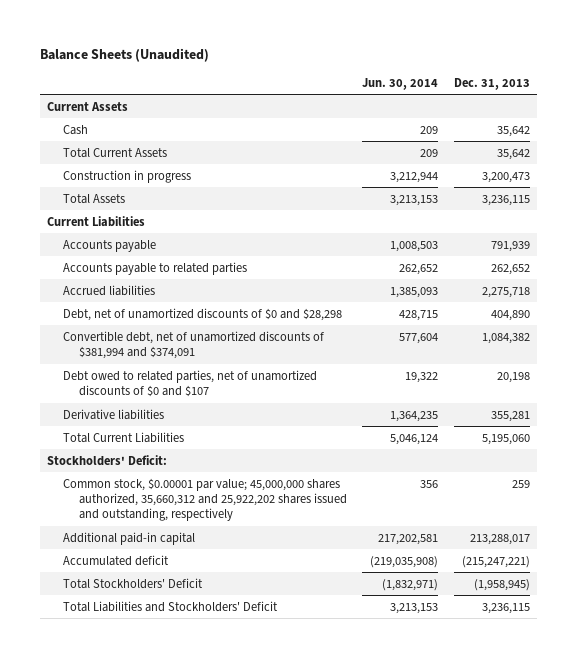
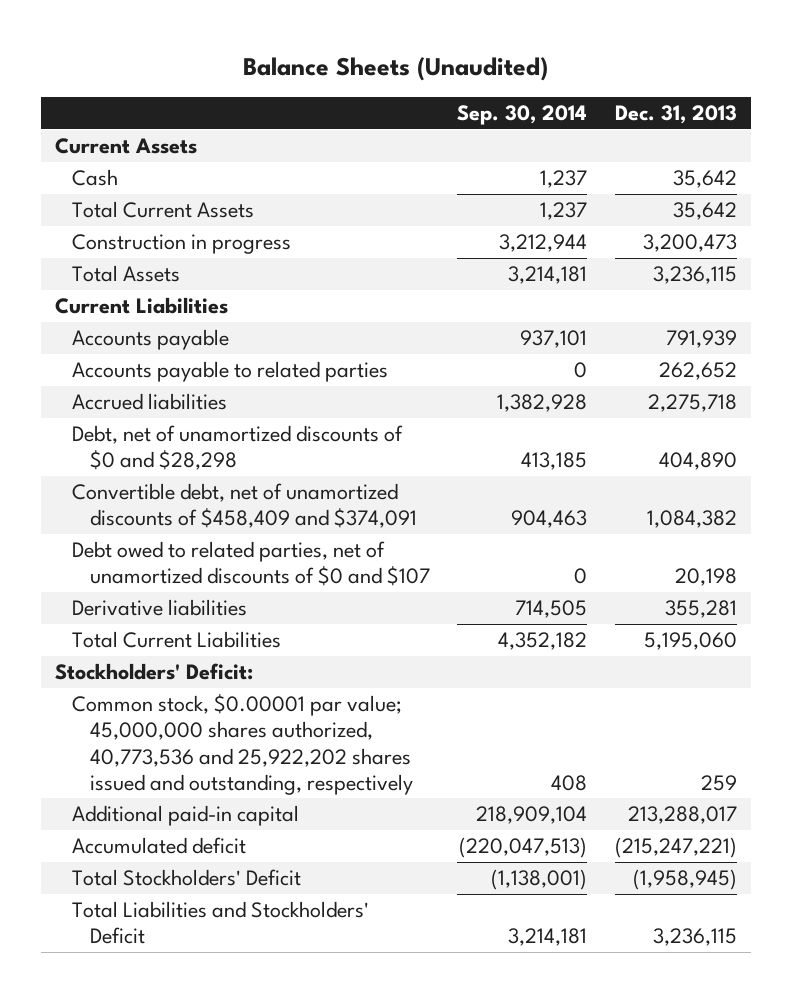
- | Jun. 30, 2014 | Dec. 31, 2013
+ | Sep. 30, 2014 | Dec. 31, 2013
- Convertible debt, net of unamortized discounts of $381,994 and $374,091 | 577,604 | 1,084,382
+ Convertible debt, net of unamortized discounts of $458,409 and $374,091 | 904,463 | 1,084,382
- Common stock, $0.00001 par value; 45,000,000 shares authorized, 35,660,312 and 25,922,202 shares issued and outstanding, respectively | 356 | 259
+ Common stock, $0.00001 par value; 45,000,000 shares authorized, 40,773,536 and 25,922,202 shares issued and outstanding, respectively | 408 | 259

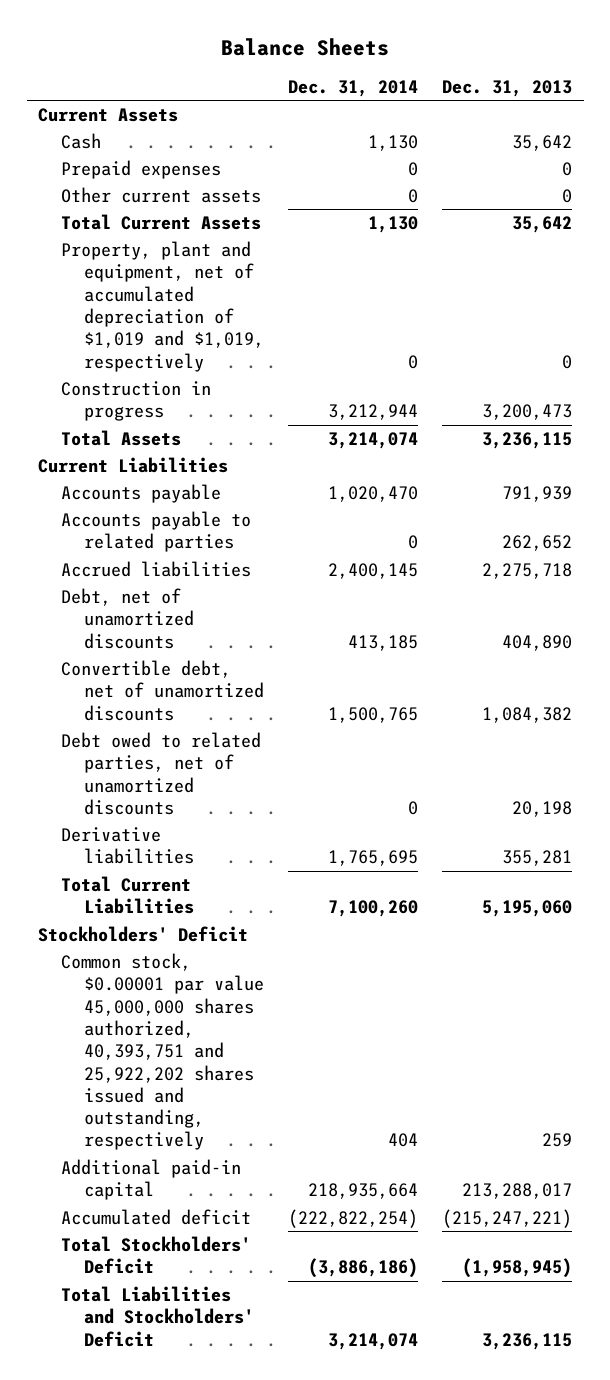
- Balance Sheets (Unaudited)
+ Balance Sheets
- | Sep. 30, 2014 | Dec. 31, 2013
+ | Dec. 31, 2014 | Dec. 31, 2013
+ Prepaid expenses | 0 | 0
+ Other current assets | 0 | 0
+ Property, plant and equipment, net of accumulated depreciation of $1,019 and $1,019, respectively | 0 | 0
- Debt, net of unamortized discounts of $0 and $28,298 | 413,185 | 404,890
- Convertible debt, net of unamortized discounts of $458,409 and $374,091 | 904,463 | 1,084,382
- Debt owed to related parties, net of unamortized discounts of $0 and $107 | 0 | 20,198
+ Debt, net of unamortized discounts | 413,185 | 404,890
+ Convertible debt, net of unamortized discounts | 1,500,765 | 1,084,382
+ Debt owed to related parties, net of unamortized discounts | 0 | 20,198
- Stockholders' Deficit:
- Common stock, $0.00001 par value; 45,000,000 shares authorized, 40,773,536 and 25,922,202 shares issued and outstanding, respectively | 408 | 259
+ Stockholders' Deficit
+ Common stock, $0.00001 par value 45,000,000 shares authorized, 40,393,751 and 25,922,202 shares issued and outstanding, respectively | 404 | 259

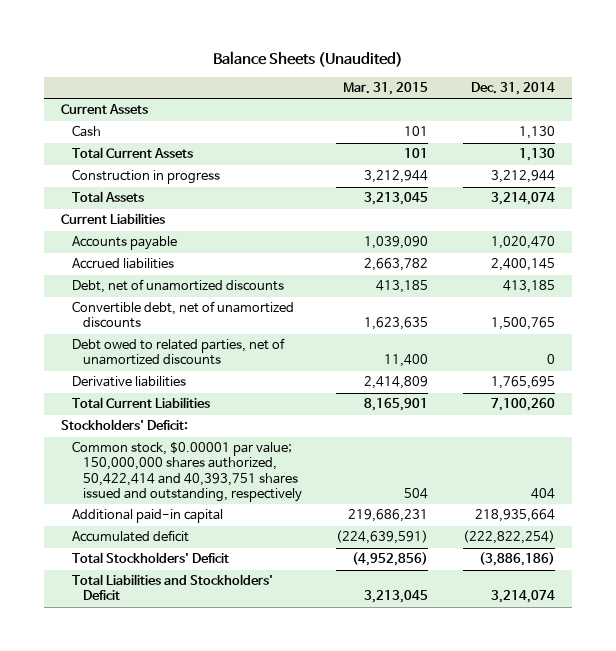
- Balance Sheets
+ Balance Sheets (Unaudited)
- | Dec. 31, 2014 | Dec. 31, 2013
+ | Mar. 31, 2015 | Dec. 31, 2014
- Prepaid expenses | 0 | 0
- Other current assets | 0 | 0
- Property, plant and equipment, net of accumulated depreciation of $1,019 and $1,019, respectively | 0 | 0
- Accounts payable to related parties | 0 | 262,652
- Stockholders' Deficit
- Common stock, $0.00001 par value 45,000,000 shares authorized, 40,393,751 and 25,922,202 shares issued and outstanding, respectively | 404 | 259
+ Stockholders' Deficit:
+ Common stock, $0.00001 par value; 150,000,000 shares authorized, 50,422,414 and 40,393,751 shares issued and outstanding, respectively | 504 | 404

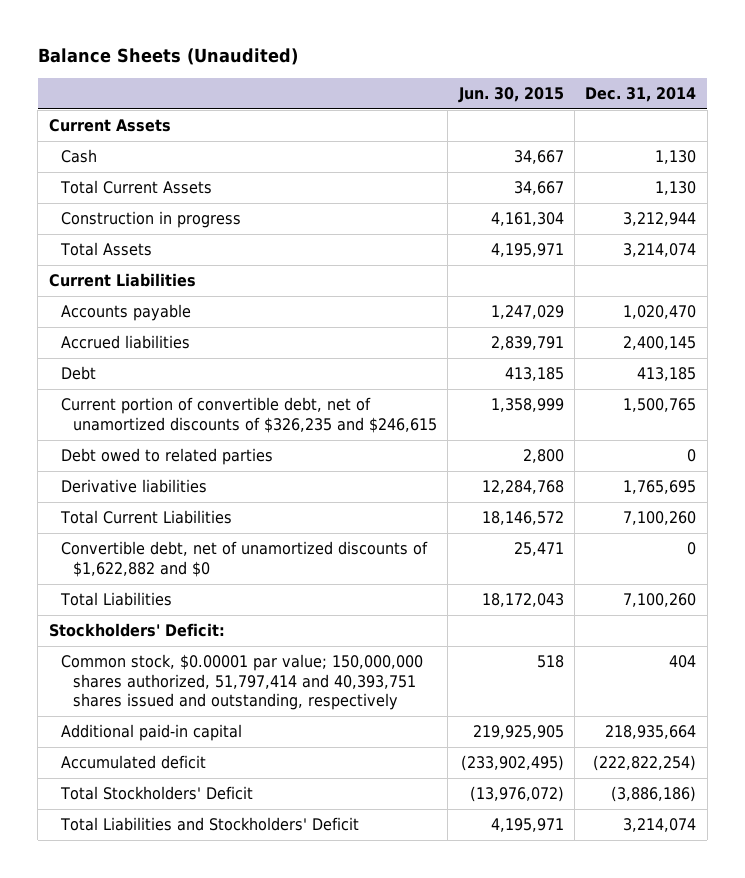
- | Mar. 31, 2015 | Dec. 31, 2014
+ | Jun. 30, 2015 | Dec. 31, 2014
- Debt, net of unamortized discounts | 413,185 | 413,185
- Convertible debt, net of unamortized discounts | 1,623,635 | 1,500,765
- Debt owed to related parties, net of unamortized discounts | 11,400 | 0
+ Debt | 413,185 | 413,185
+ Current portion of convertible debt, net of unamortized discounts of $326,235 and $246,615 | 1,358,999 | 1,500,765
+ Debt owed to related parties | 2,800 | 0
+ Convertible debt, net of unamortized discounts of $1,622,882 and $0 | 25,471 | 0
+ Total Liabilities | 18,172,043 | 7,100,260
- Common stock, $0.00001 par value; 150,000,000 shares authorized, 50,422,414 and 40,393,751 shares issued and outstanding, respectively | 504 | 404
+ Common stock, $0.00001 par value; 150,000,000 shares authorized, 51,797,414 and 40,393,751 shares issued and outstanding, respectively | 518 | 404

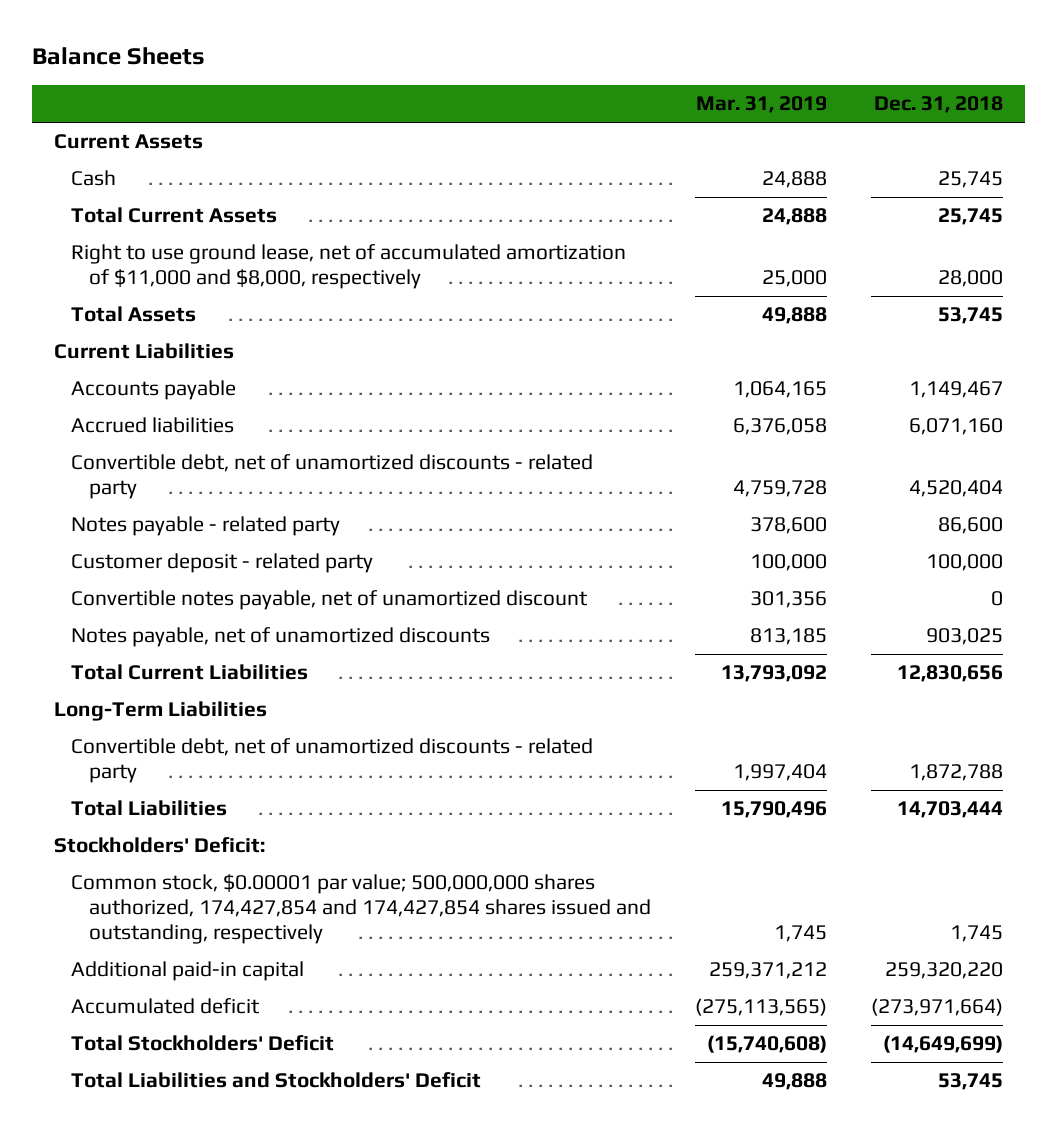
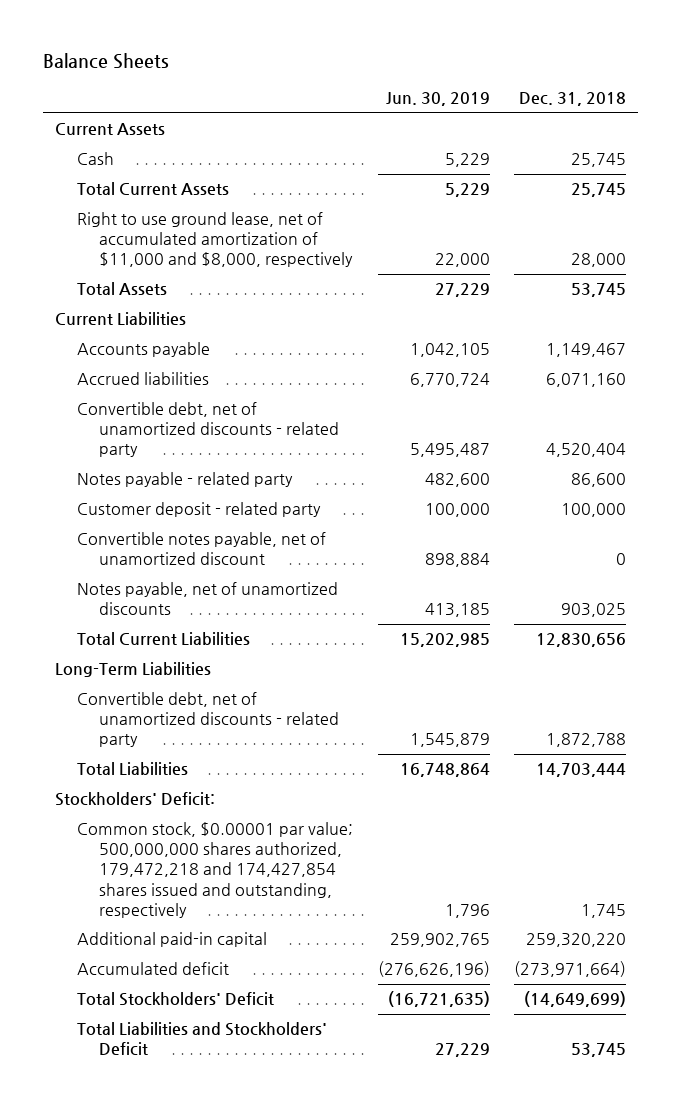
- | Mar. 31, 2019 | Dec. 31, 2018
+ | Jun. 30, 2019 | Dec. 31, 2018
- Common stock, $0.00001 par value; 500,000,000 shares authorized, 174,427,854 and 174,427,854 shares issued and outstanding, respectively | 1,745 | 1,745
+ Common stock, $0.00001 par value; 500,000,000 shares authorized, 179,472,218 and 174,427,854 shares issued and outstanding, respectively | 1,796 | 1,745

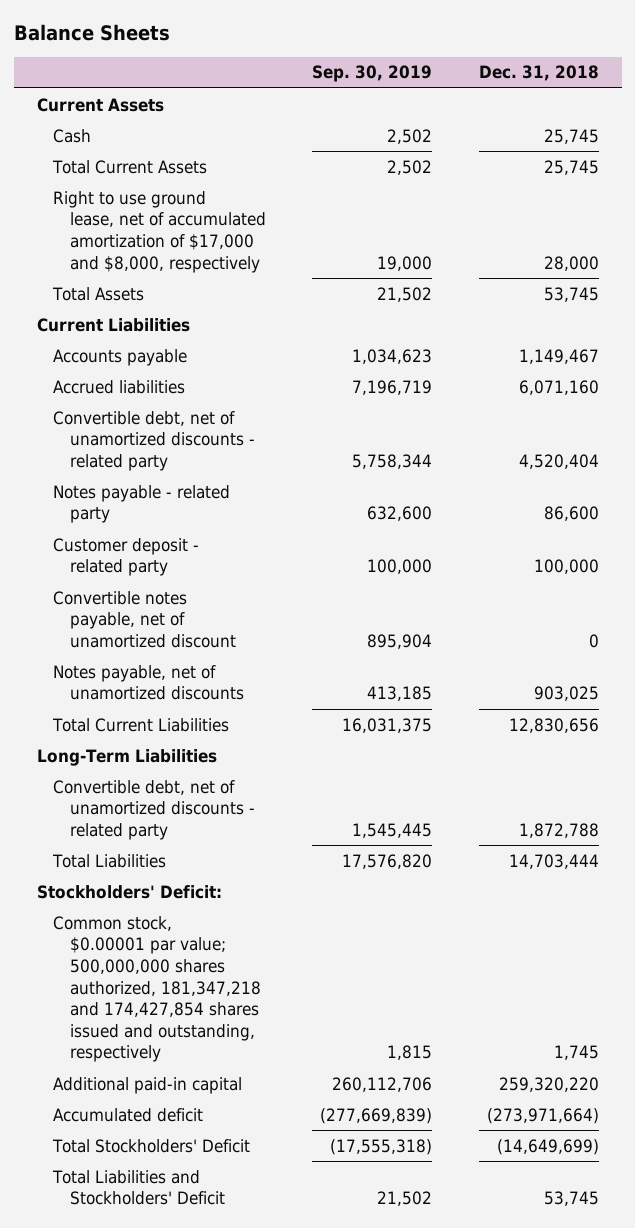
- | Jun. 30, 2019 | Dec. 31, 2018
+ | Sep. 30, 2019 | Dec. 31, 2018
- Right to use ground lease, net of accumulated amortization of $11,000 and $8,000, respectively | 22,000 | 28,000
+ Right to use ground lease, net of accumulated amortization of $17,000 and $8,000, respectively | 19,000 | 28,000
- Common stock, $0.00001 par value; 500,000,000 shares authorized, 179,472,218 and 174,427,854 shares issued and outstanding, respectively | 1,796 | 1,745
+ Common stock, $0.00001 par value; 500,000,000 shares authorized, 181,347,218 and 174,427,854 shares issued and outstanding, respectively | 1,815 | 1,745

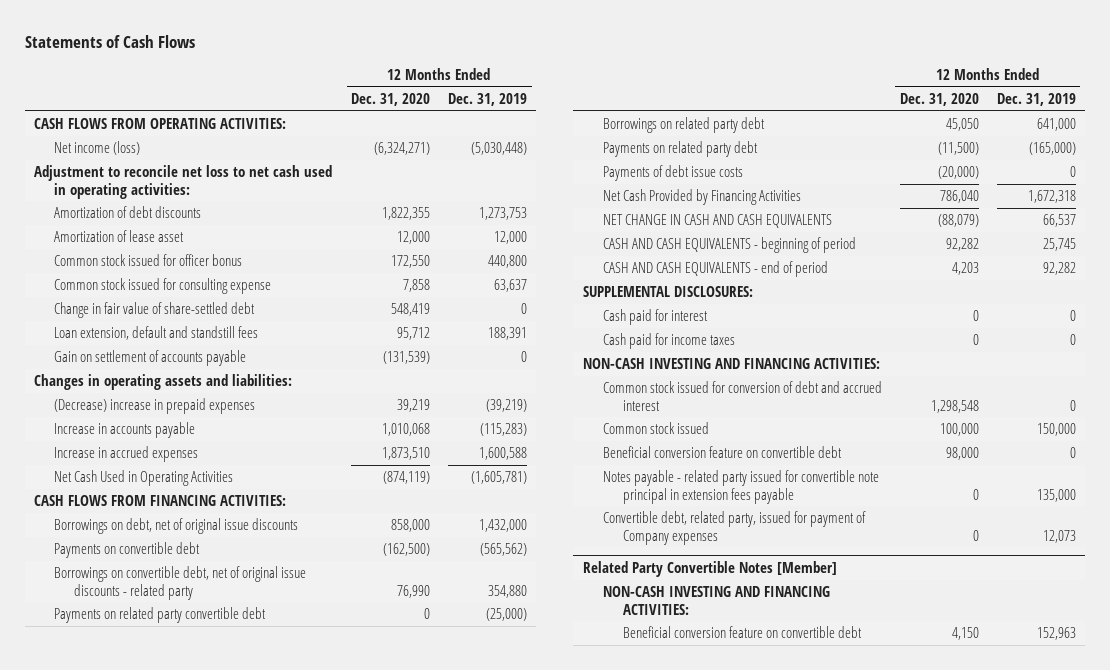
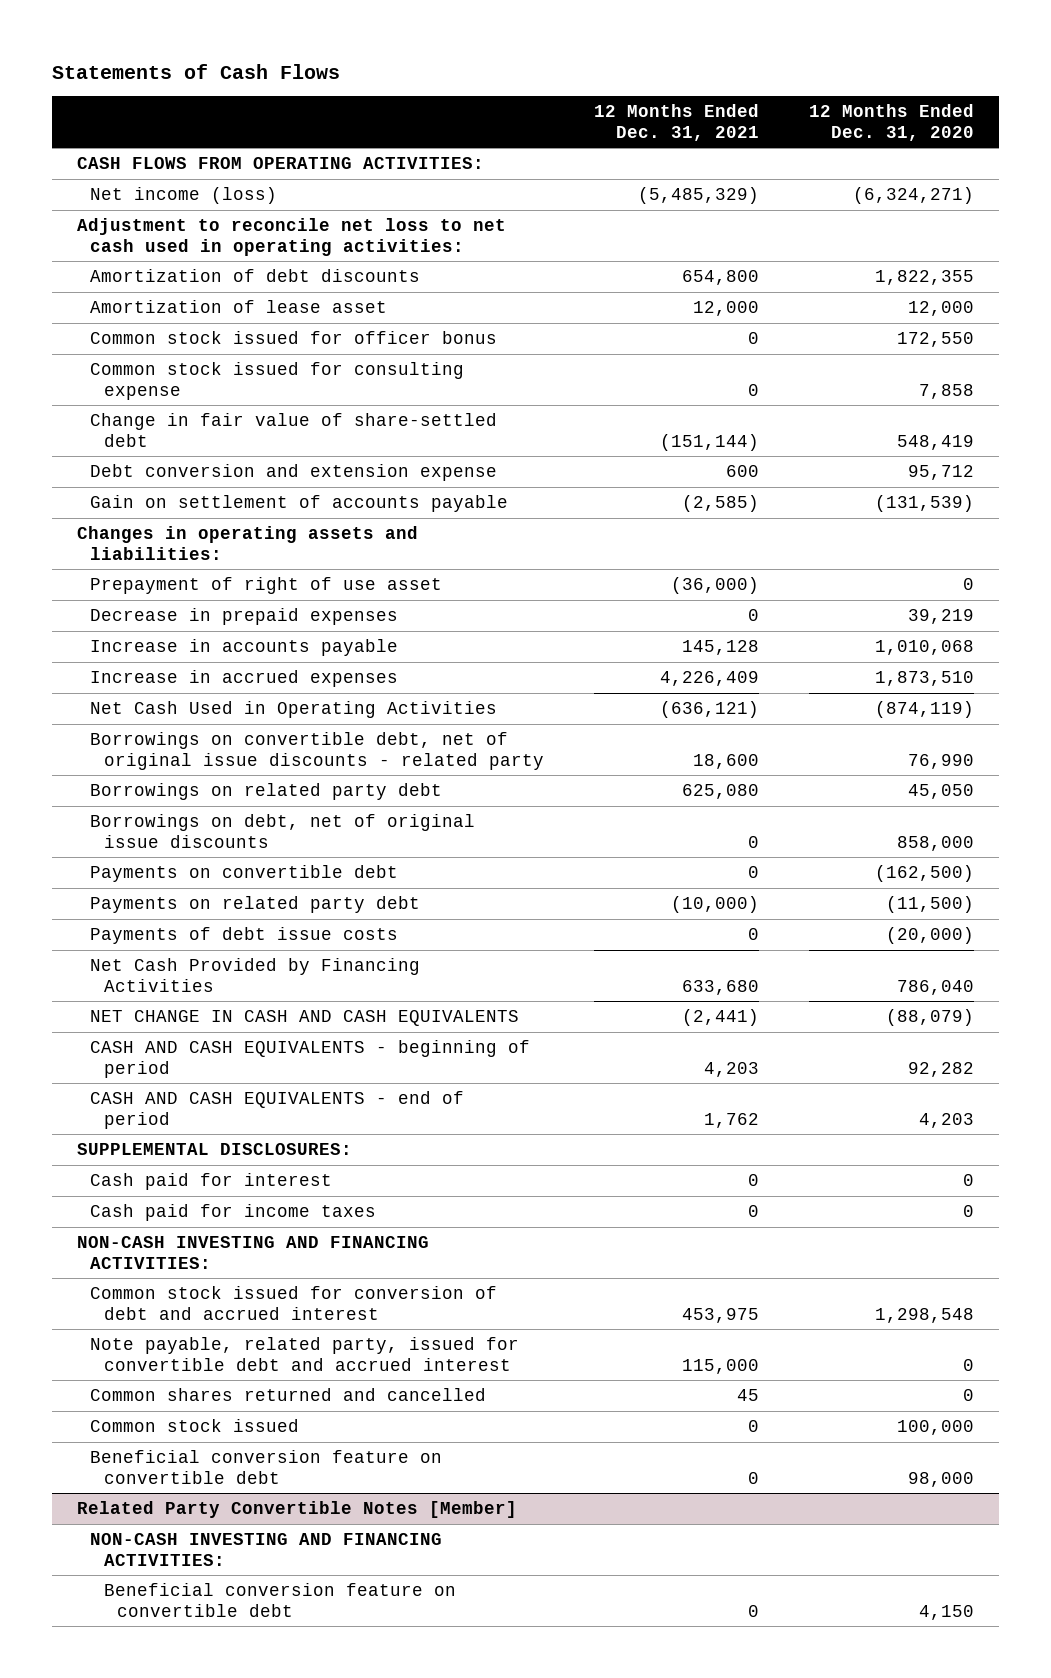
- | 12 Months Ended Dec. 31, 2020 | 12 Months Ended Dec. 31, 2019
+ | 12 Months Ended Dec. 31, 2021 | 12 Months Ended Dec. 31, 2020
- Loan extension, default and standstill fees | 95,712 | 188,391
+ Debt conversion and extension expense | 600 | 95,712
- (Decrease) increase in prepaid expenses | 39,219 | (39,219)
+ Prepayment of right of use asset | (36,000) | 0
+ Decrease in prepaid expenses | 0 | 39,219
- CASH FLOWS FROM FINANCING ACTIVITIES:
- Payments on related party convertible debt | 0 | (25,000)
moved down: Borrowings on debt, net of original issue discounts | 0 | 858,000
moved down: Payments on convertible debt | 0 | (162,500)
+ Note payable, related party, issued for convertible debt and accrued interest | 115,000 | 0
+ Common shares returned and cancelled | 45 | 0
- Notes payable - related party issued for convertible note principal in extension fees payable | 0 | 135,000
- Convertible debt, related party, issued for payment of Company expenses | 0 | 12,073

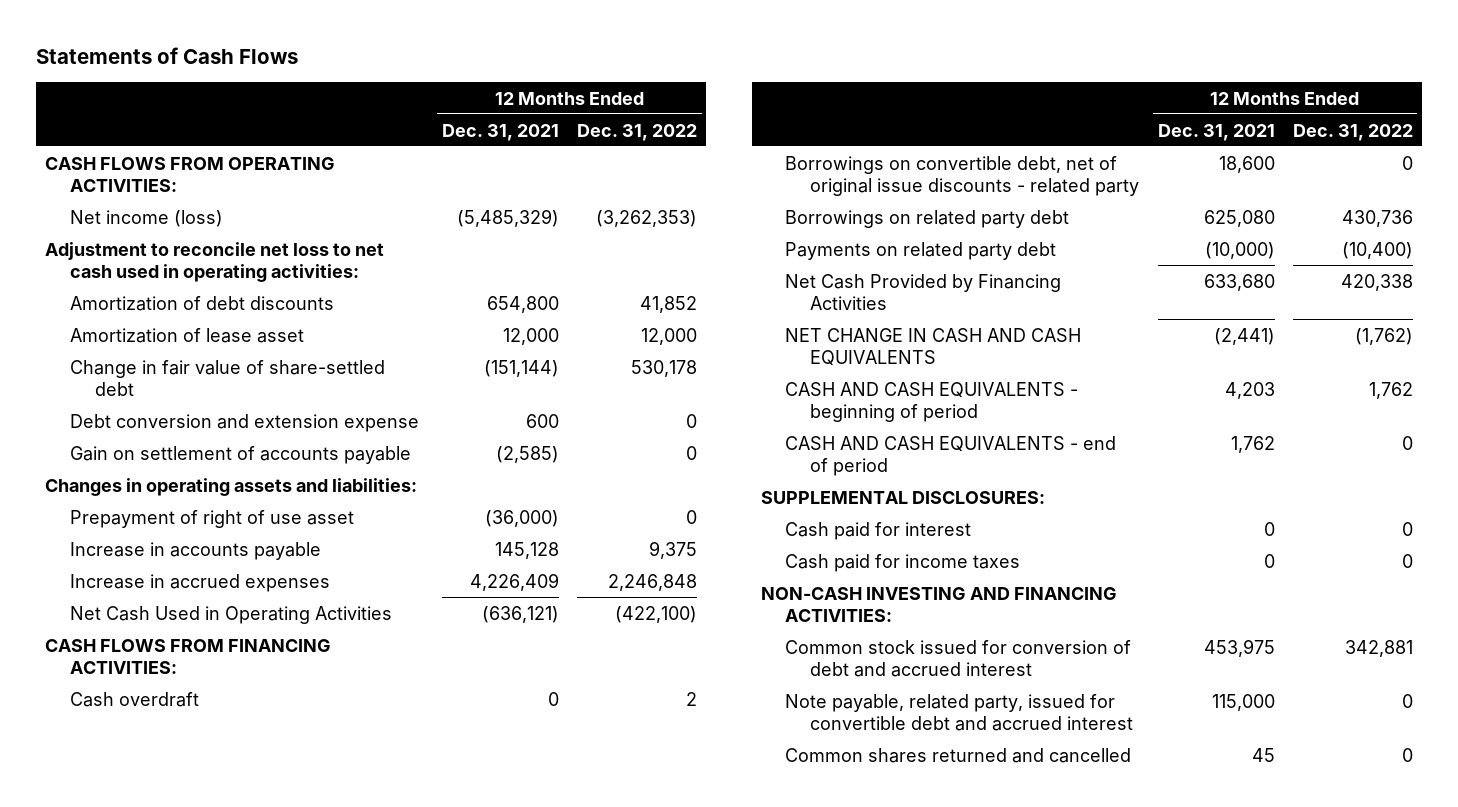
- | 12 Months Ended Dec. 31, 2021 | 12 Months Ended Dec. 31, 2020
+ | 12 Months Ended Dec. 31, 2021 | 12 Months Ended Dec. 31, 2022
- Common stock issued for officer bonus | 0 | 172,550
- Common stock issued for consulting expense | 0 | 7,858
- Decrease in prepaid expenses | 0 | 39,219
+ CASH FLOWS FROM FINANCING ACTIVITIES:
+ Cash overdraft | 0 | 2
- Borrowings on debt, net of original issue discounts | 0 | 858,000
- Payments on convertible debt | 0 | (162,500)
- Payments of debt issue costs | 0 | (20,000)
- Common stock issued | 0 | 100,000
- Beneficial conversion feature on convertible debt | 0 | 98,000
- Related Party Convertible Notes [Member]
- NON-CASH INVESTING AND FINANCING ACTIVITIES:
- Beneficial conversion feature on convertible debt | 0 | 4,150

